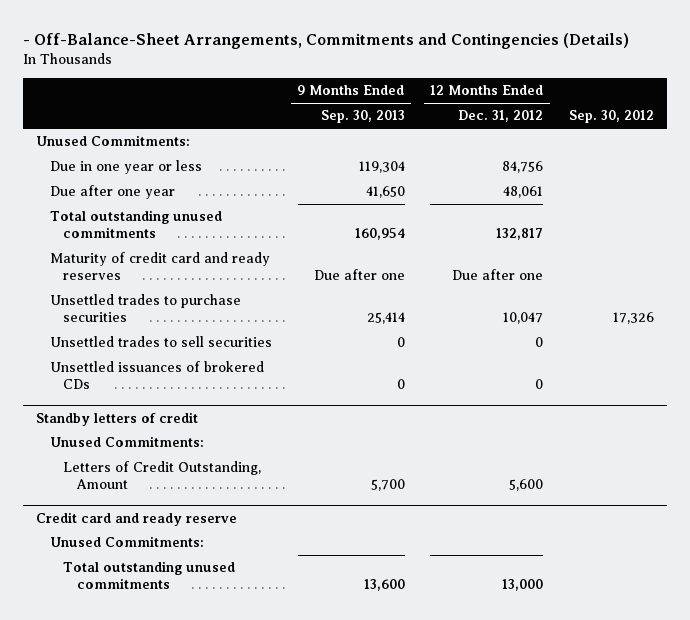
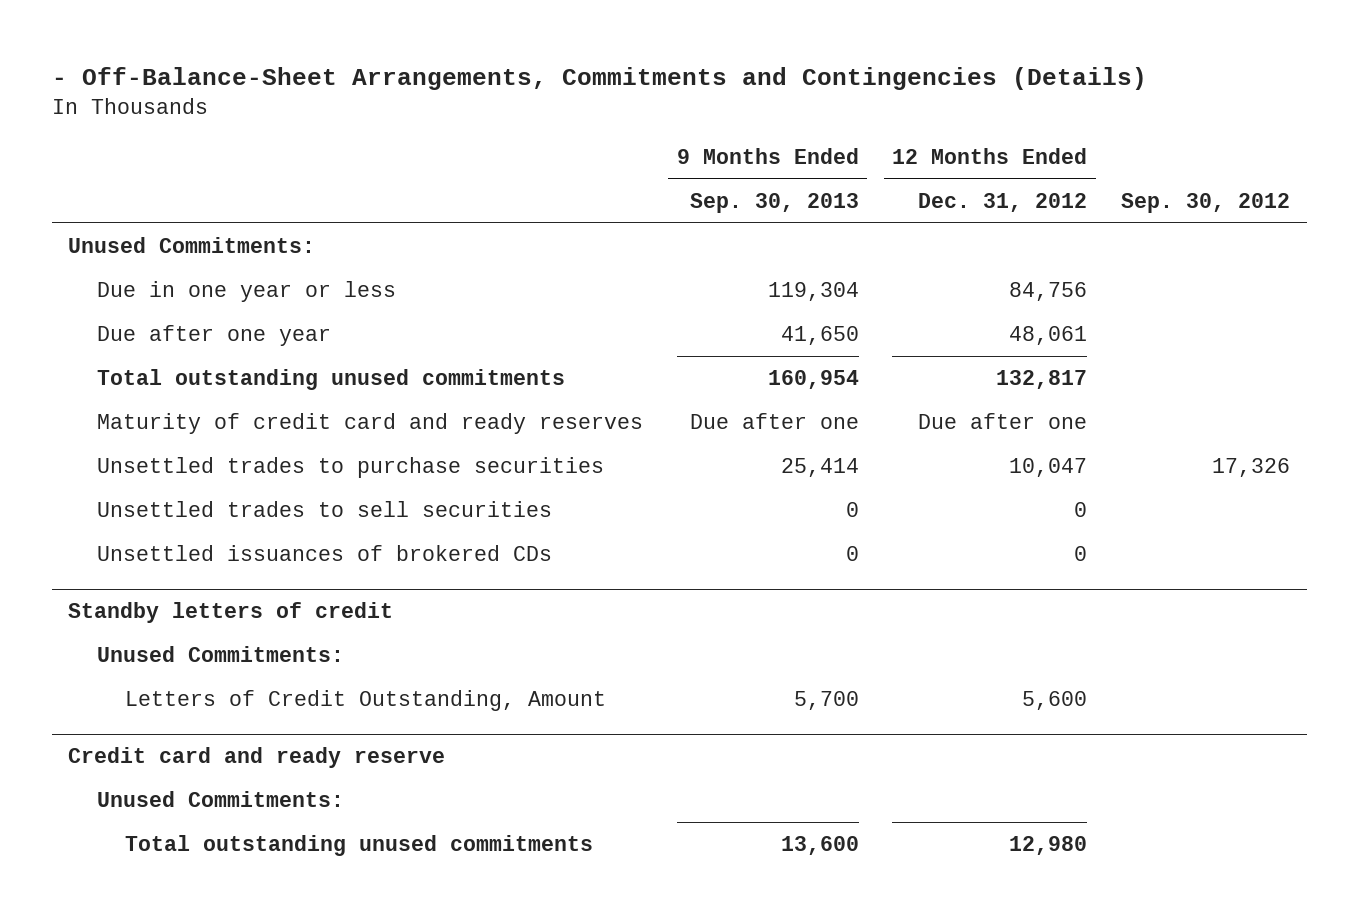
@ Credit card and ready reserve
- Total outstanding unused commitments | 13,600 | 13,000 |
+ Total outstanding unused commitments | 13,600 | 12,980 |

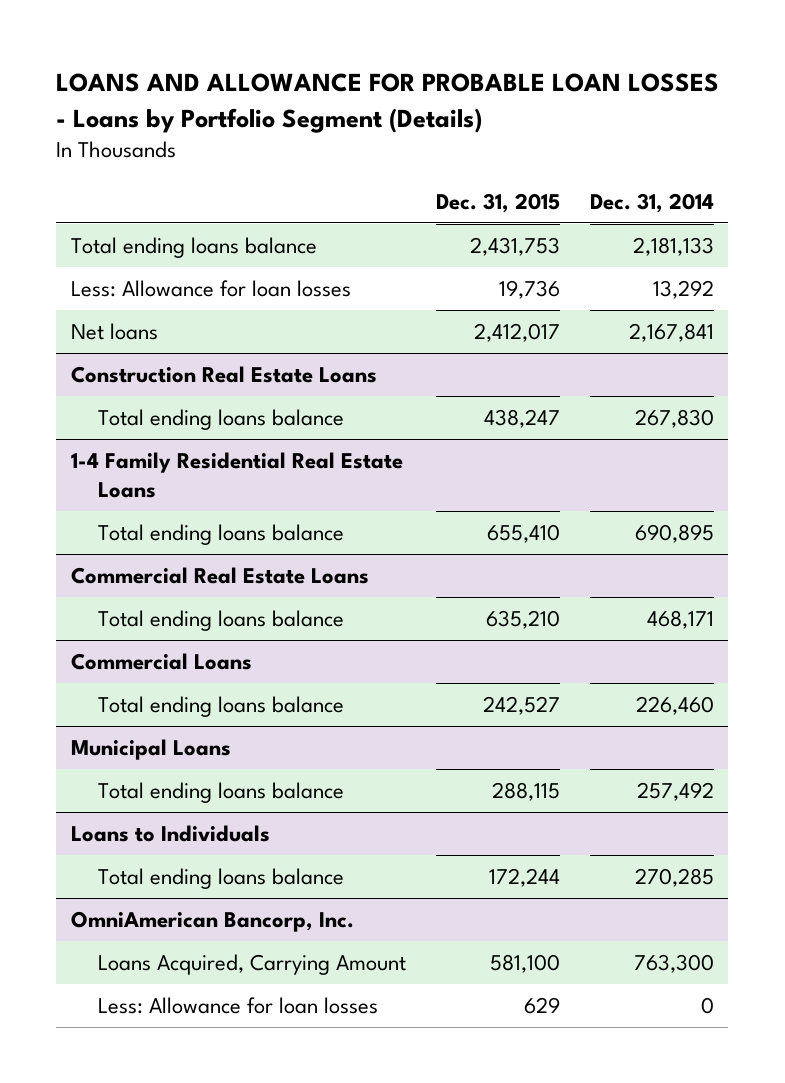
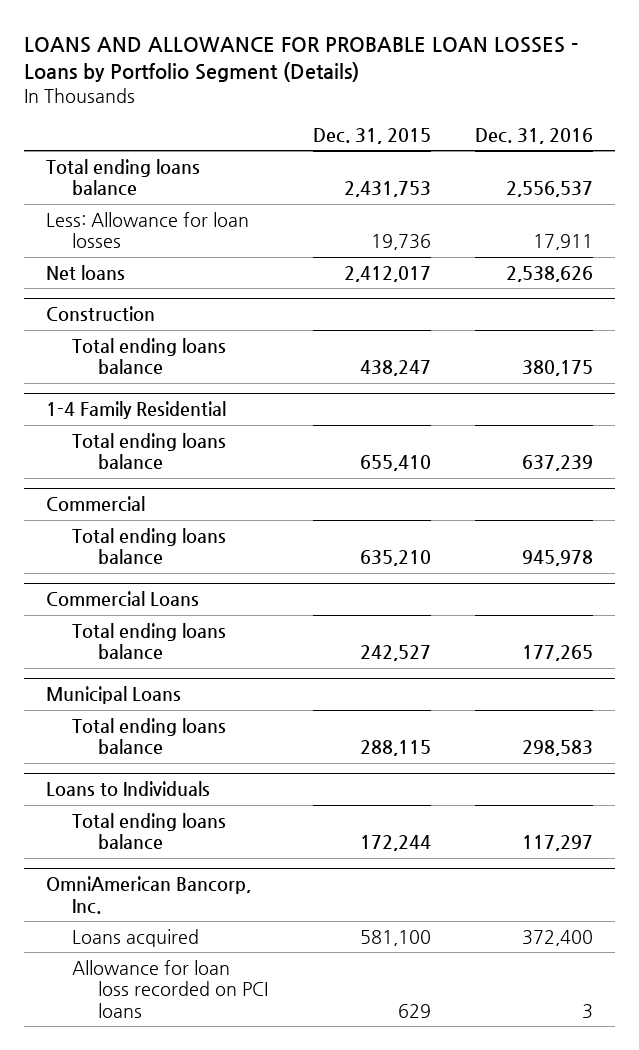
- | Dec. 31, 2015 | Dec. 31, 2014
+ | Dec. 31, 2015 | Dec. 31, 2016
- Construction Real Estate Loans
+ Construction
- 1-4 Family Residential Real Estate Loans
+ 1-4 Family Residential
- Commercial Real Estate Loans
+ Commercial
@ OmniAmerican Bancorp, Inc.
- Loans Acquired, Carrying Amount | 581,100 | 763,300
- Less: Allowance for loan losses | 629 | 0
+ Loans acquired | 581,100 | 372,400
+ Allowance for loan loss recorded on PCI loans | 629 | 3

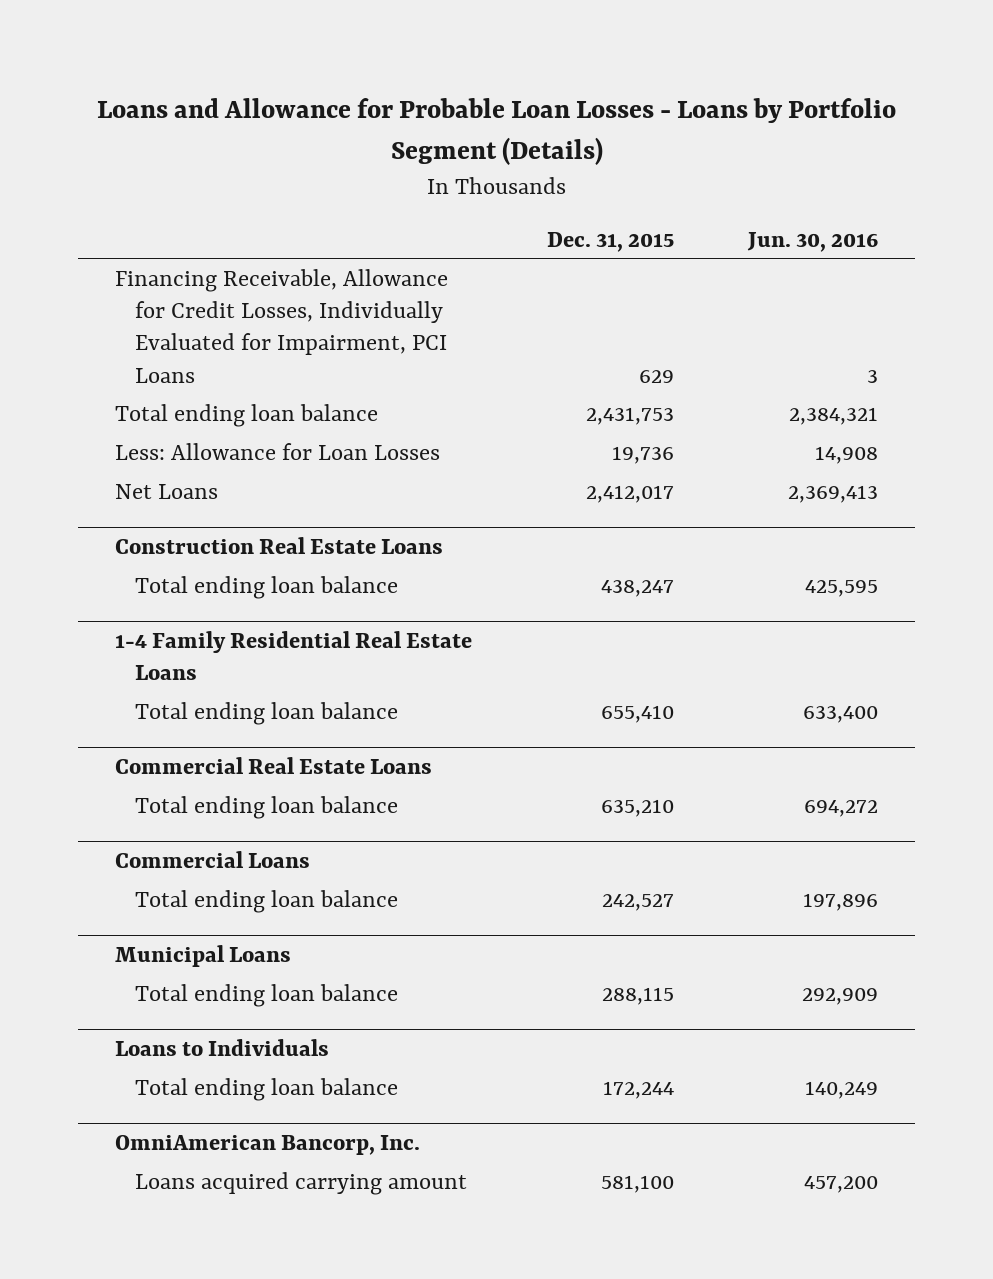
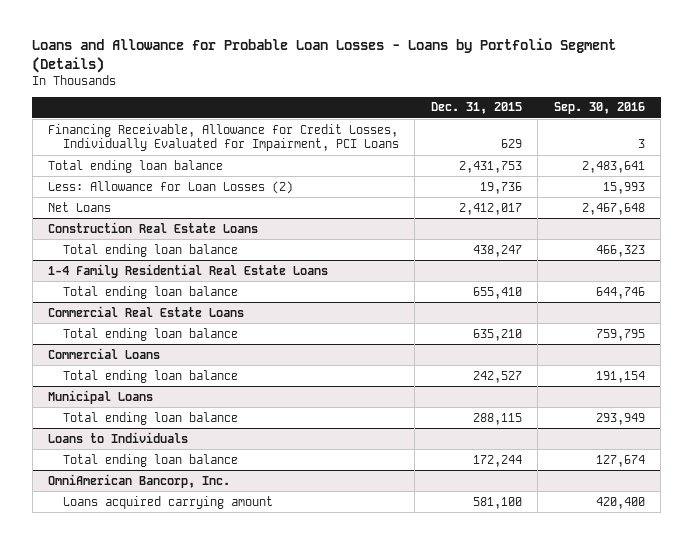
- | Dec. 31, 2015 | Jun. 30, 2016
+ | Dec. 31, 2015 | Sep. 30, 2016
- Less: Allowance for Loan Losses | 19,736 | 14,908
+ Less: Allowance for Loan Losses (2) | 19,736 | 15,993

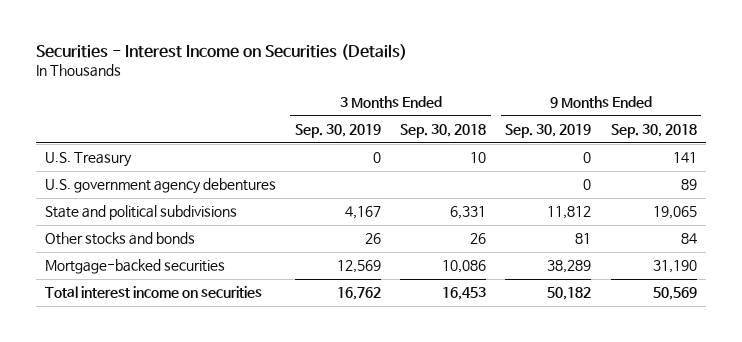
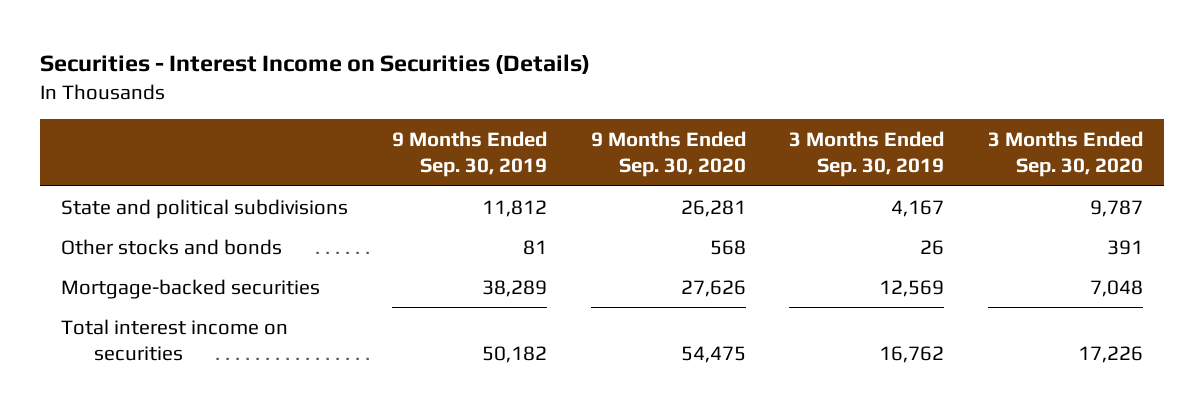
- | 3 Months Ended Sep. 30, 2019 | 3 Months Ended Sep. 30, 2018 | 9 Months Ended Sep. 30, 2019 | 9 Months Ended Sep. 30, 2018
+ | 9 Months Ended Sep. 30, 2019 | 9 Months Ended Sep. 30, 2020 | 3 Months Ended Sep. 30, 2019 | 3 Months Ended Sep. 30, 2020
- U.S. Treasury | 0 | 10 | 0 | 141
- U.S. government agency debentures | | | 0 | 89

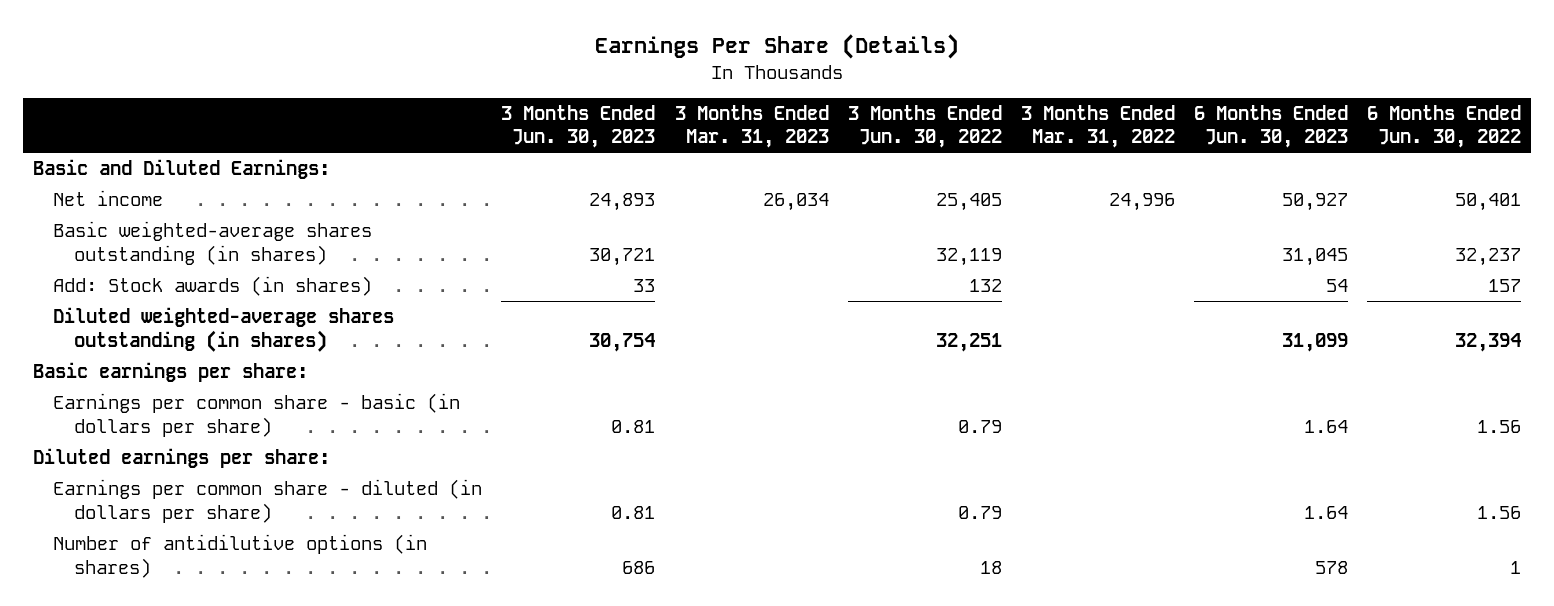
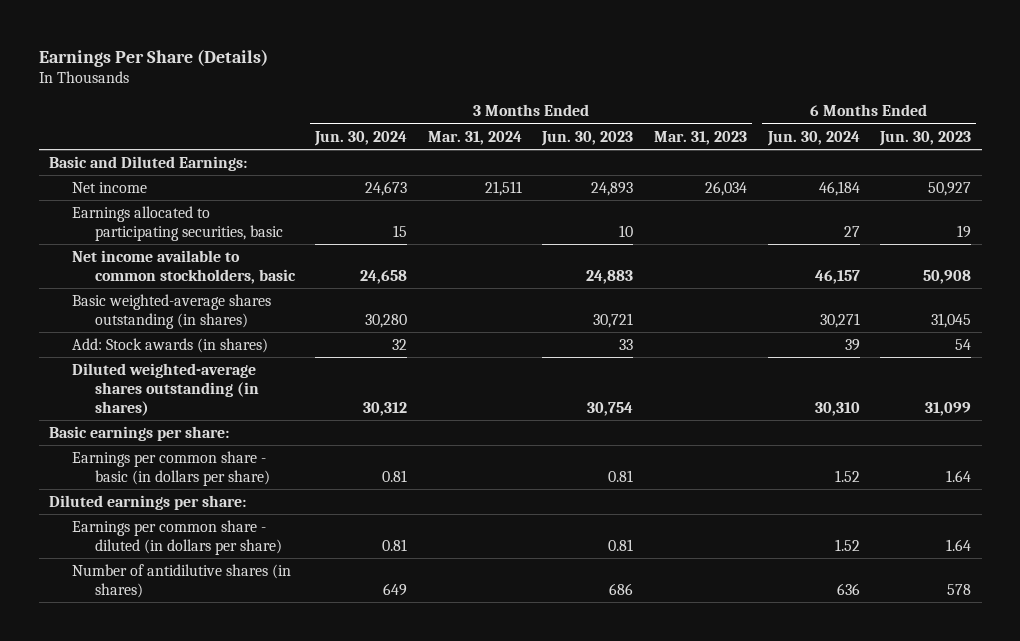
- | 3 Months Ended Jun. 30, 2023 | 3 Months Ended Mar. 31, 2023 | 3 Months Ended Jun. 30, 2022 | 3 Months Ended Mar. 31, 2022 | 6 Months Ended Jun. 30, 2023 | 6 Months Ended Jun. 30, 2022
+ | 3 Months Ended Jun. 30, 2024 | 3 Months Ended Mar. 31, 2024 | 3 Months Ended Jun. 30, 2023 | 3 Months Ended Mar. 31, 2023 | 6 Months Ended Jun. 30, 2024 | 6 Months Ended Jun. 30, 2023
+ Earnings allocated to participating securities, basic | 15 | | 10 | | 27 | 19
+ Net income available to common stockholders, basic | 24,658 | | 24,883 | | 46,157 | 50,908
- Number of antidilutive options (in shares) | 686 | | 18 | | 578 | 1
+ Number of antidilutive shares (in shares) | 649 | | 686 | | 636 | 578

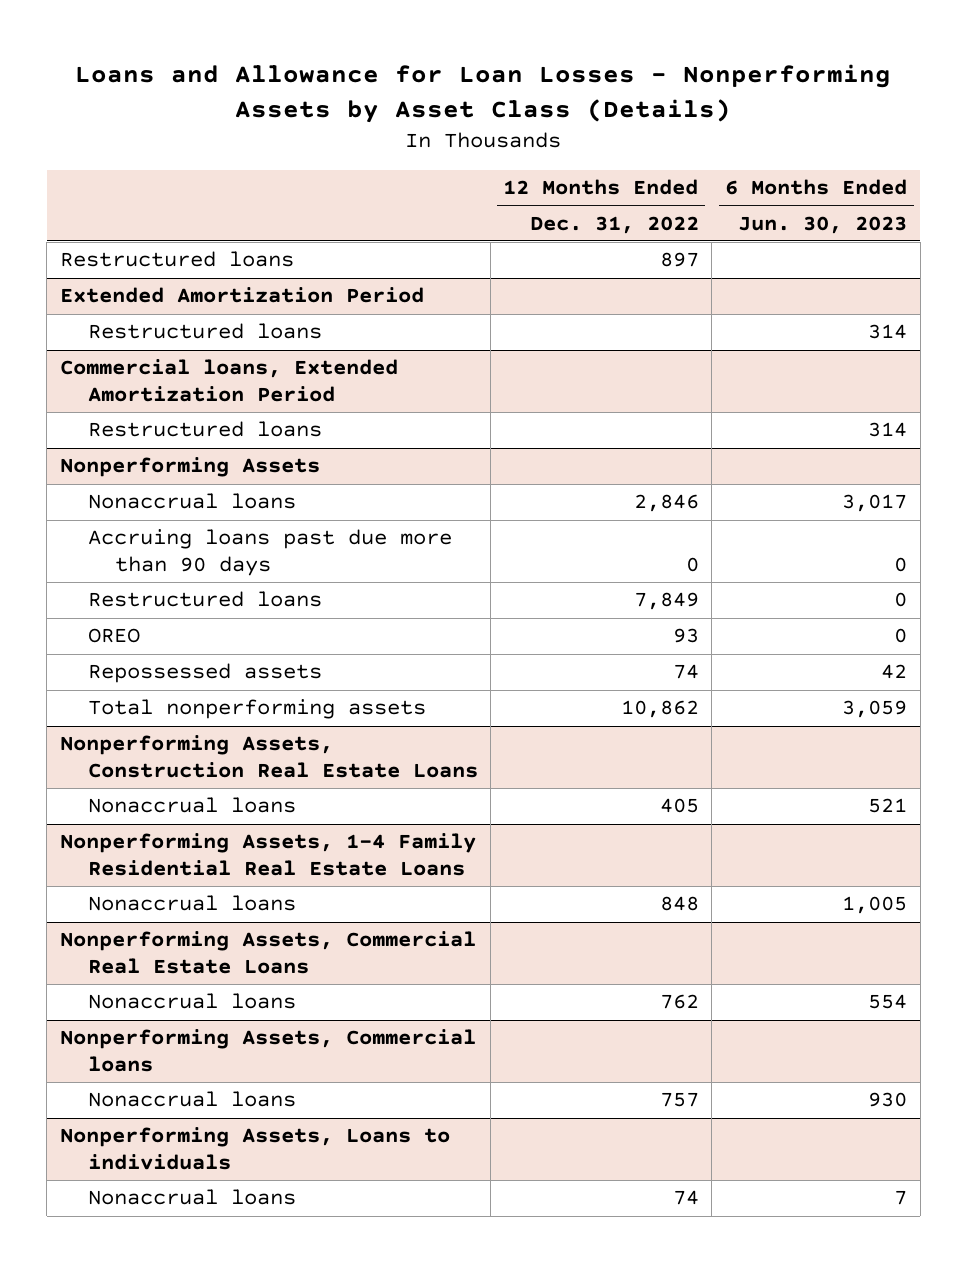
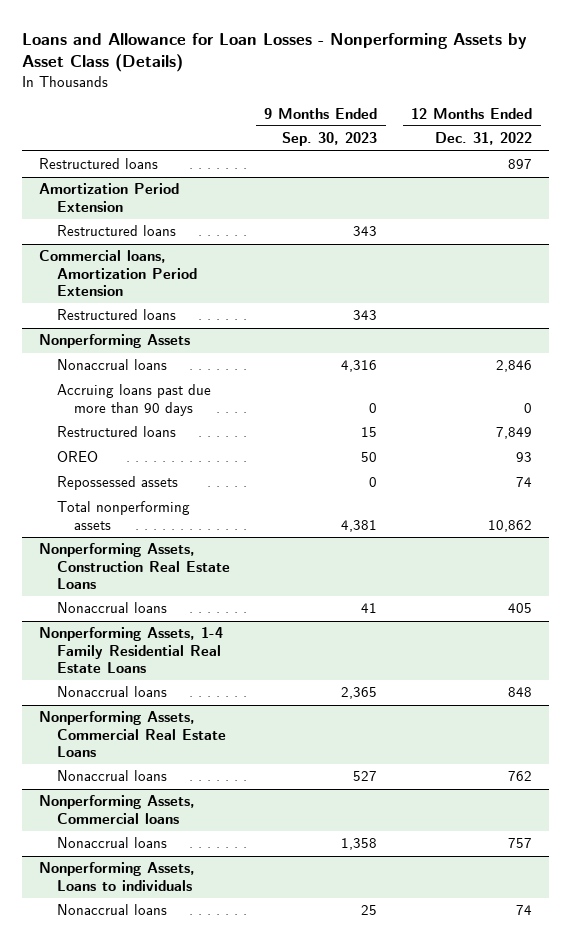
- | 12 Months Ended Dec. 31, 2022 | 6 Months Ended Jun. 30, 2023
+ | 9 Months Ended Sep. 30, 2023 | 12 Months Ended Dec. 31, 2022
- Extended Amortization Period
+ Amortization Period Extension
- Commercial loans, Extended Amortization Period
+ Commercial loans, Amortization Period Extension

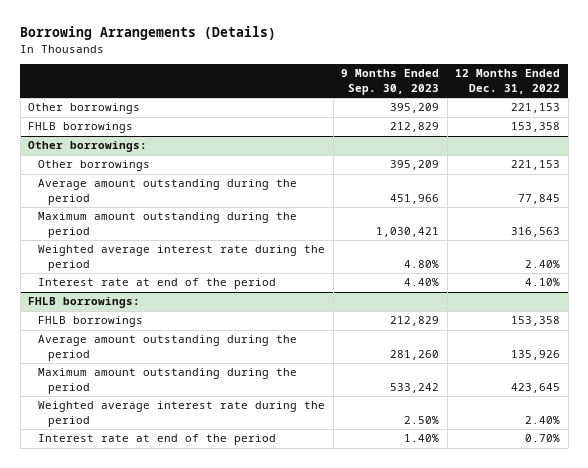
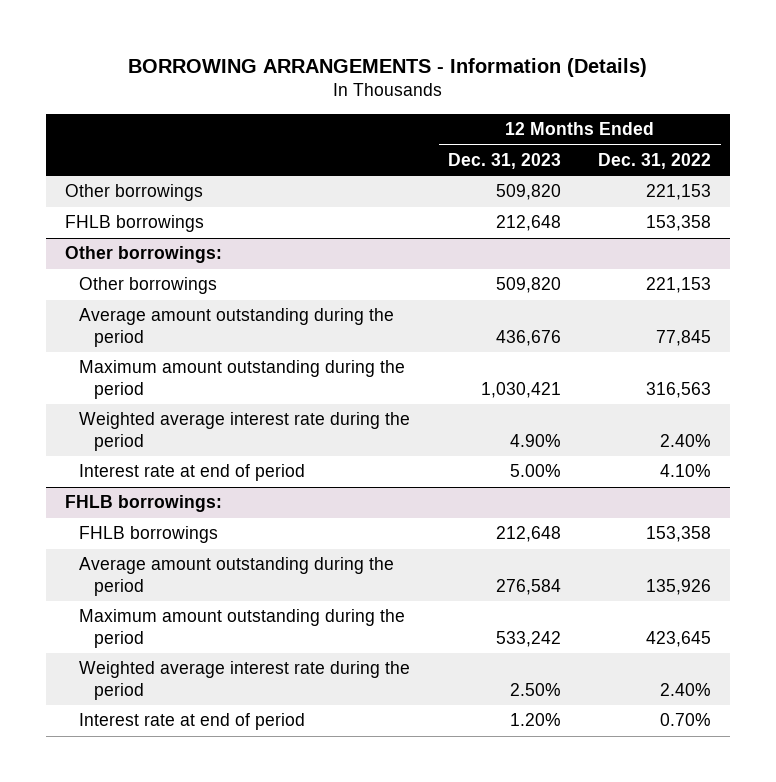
- Borrowing Arrangements (Details)
+ BORROWING ARRANGEMENTS - Information (Details)
- | 9 Months Ended Sep. 30, 2023 | 12 Months Ended Dec. 31, 2022
+ | 12 Months Ended Dec. 31, 2023 | 12 Months Ended Dec. 31, 2022
@ Other borrowings:
- Interest rate at end of the period | 4.40% | 4.10%
+ Interest rate at end of period | 5.00% | 4.10%
@ FHLB borrowings:
- Interest rate at end of the period | 1.40% | 0.70%
+ Interest rate at end of period | 1.20% | 0.70%

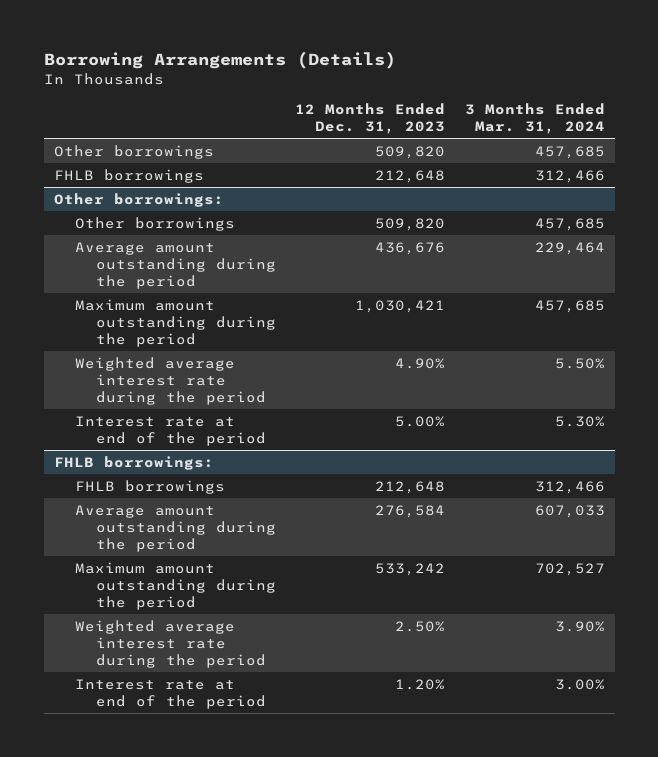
- BORROWING ARRANGEMENTS - Information (Details)
+ Borrowing Arrangements (Details)
- | 12 Months Ended Dec. 31, 2023 | 12 Months Ended Dec. 31, 2022
+ | 12 Months Ended Dec. 31, 2023 | 3 Months Ended Mar. 31, 2024
@ Other borrowings:
- Interest rate at end of period | 5.00% | 4.10%
+ Interest rate at end of the period | 5.00% | 5.30%
@ FHLB borrowings:
- Interest rate at end of period | 1.20% | 0.70%
+ Interest rate at end of the period | 1.20% | 3.00%

